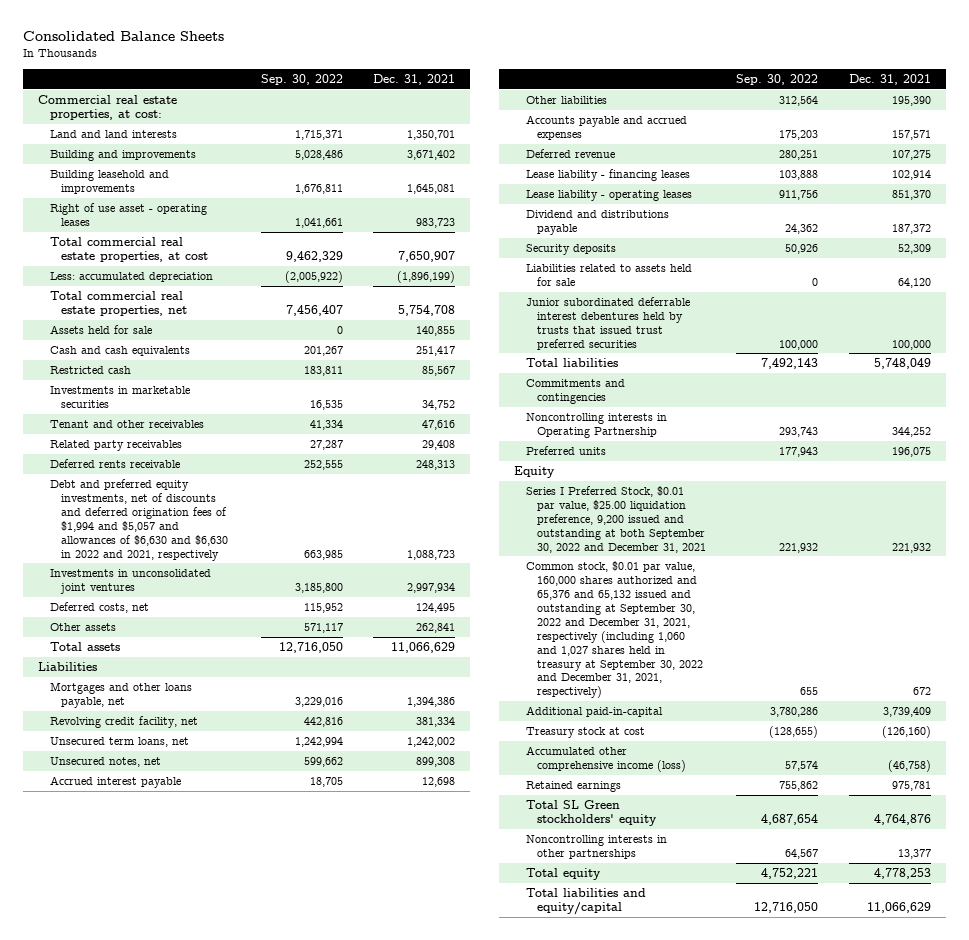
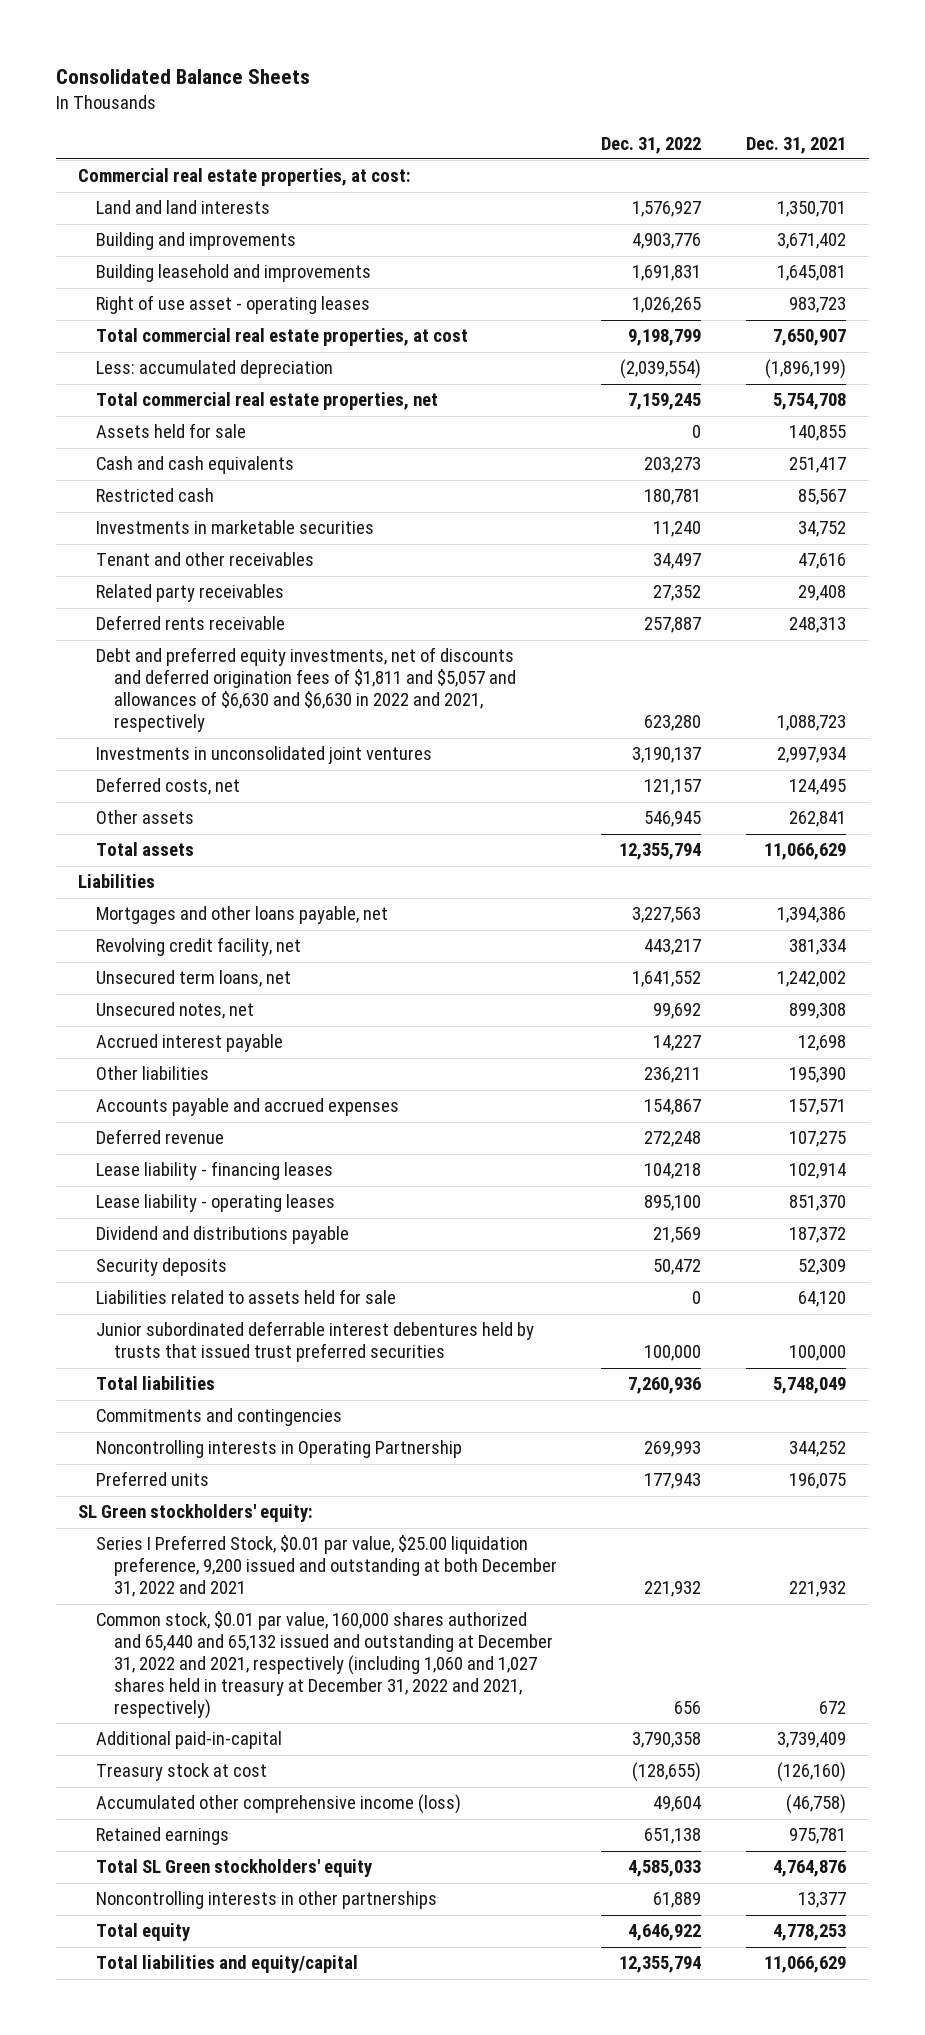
- | Sep. 30, 2022 | Dec. 31, 2021
+ | Dec. 31, 2022 | Dec. 31, 2021
- Debt and preferred equity investments, net of discounts and deferred origination fees of $1,994 and $5,057 and allowances of $6,630 and $6,630 in 2022 and 2021, respectively | 663,985 | 1,088,723
+ Debt and preferred equity investments, net of discounts and deferred origination fees of $1,811 and $5,057 and allowances of $6,630 and $6,630 in 2022 and 2021, respectively | 623,280 | 1,088,723
- Equity
- Series I Preferred Stock, $0.01 par value, $25.00 liquidation preference, 9,200 issued and outstanding at both September 30, 2022 and December 31, 2021 | 221,932 | 221,932
- Common stock, $0.01 par value, 160,000 shares authorized and 65,376 and 65,132 issued and outstanding at September 30, 2022 and December 31, 2021, respectively (including 1,060 and 1,027 shares held in treasury at September 30, 2022 and December 31, 2021, respectively) | 655 | 672
+ SL Green stockholders' equity:
+ Series I Preferred Stock, $0.01 par value, $25.00 liquidation preference, 9,200 issued and outstanding at both December 31, 2022 and 2021 | 221,932 | 221,932
+ Common stock, $0.01 par value, 160,000 shares authorized and 65,440 and 65,132 issued and outstanding at December 31, 2022 and 2021, respectively (including 1,060 and 1,027 shares held in treasury at December 31, 2022 and 2021, respectively) | 656 | 672

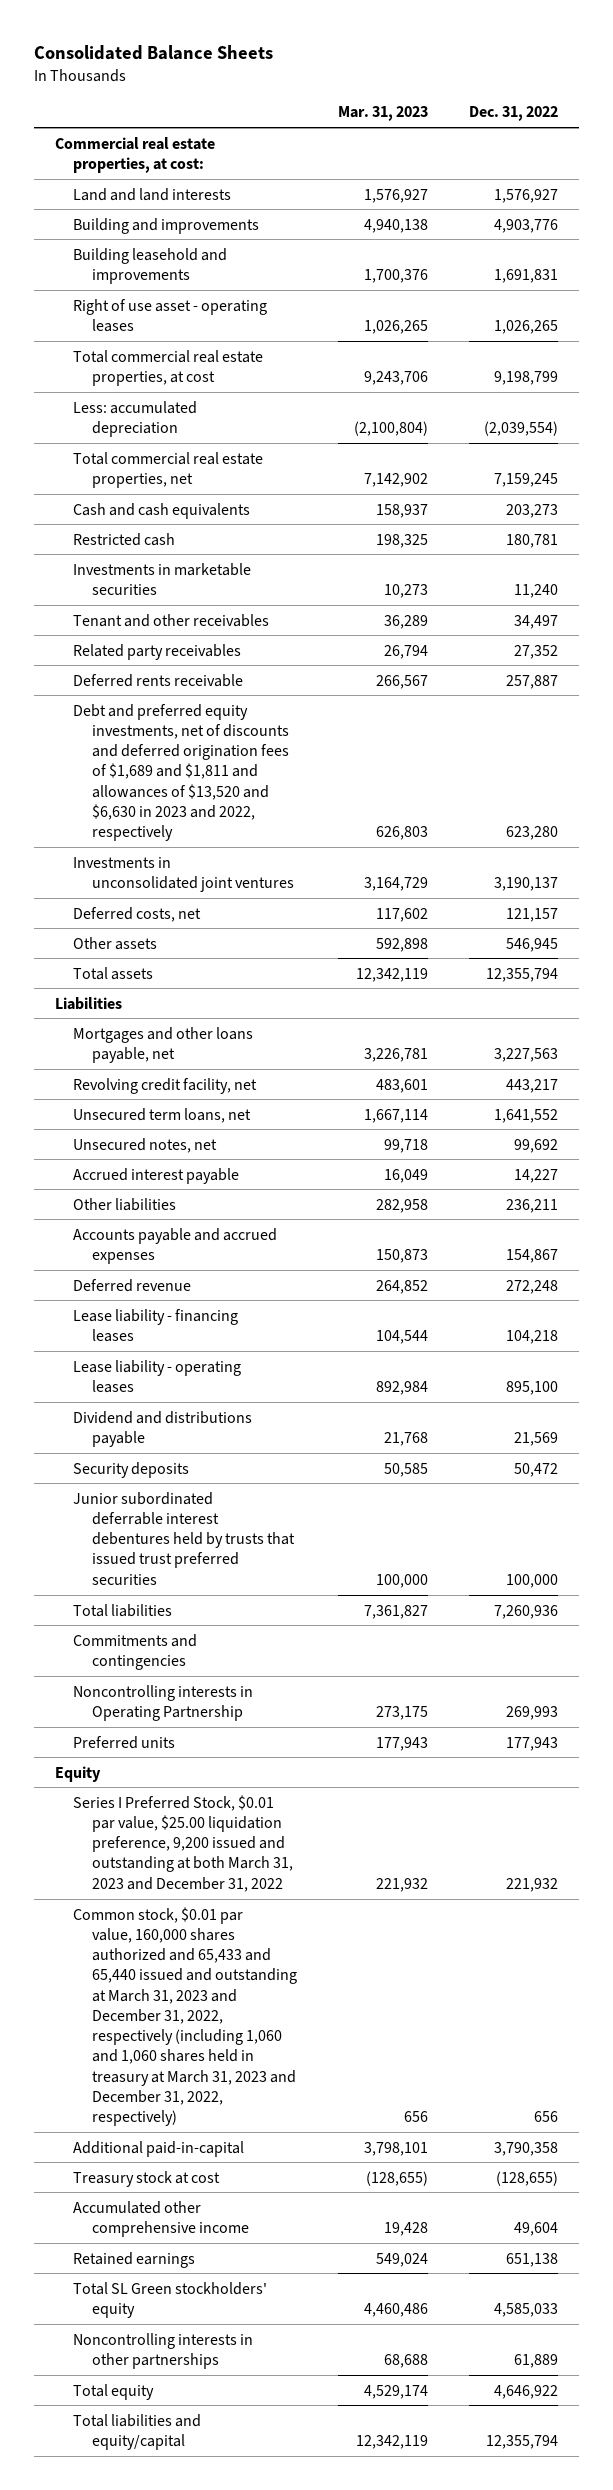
- | Dec. 31, 2022 | Dec. 31, 2021
+ | Mar. 31, 2023 | Dec. 31, 2022
- Assets held for sale | 0 | 140,855
- Debt and preferred equity investments, net of discounts and deferred origination fees of $1,811 and $5,057 and allowances of $6,630 and $6,630 in 2022 and 2021, respectively | 623,280 | 1,088,723
+ Debt and preferred equity investments, net of discounts and deferred origination fees of $1,689 and $1,811 and allowances of $13,520 and $6,630 in 2023 and 2022, respectively | 626,803 | 623,280
- Liabilities related to assets held for sale | 0 | 64,120
- SL Green stockholders' equity:
- Series I Preferred Stock, $0.01 par value, $25.00 liquidation preference, 9,200 issued and outstanding at both December 31, 2022 and 2021 | 221,932 | 221,932
- Common stock, $0.01 par value, 160,000 shares authorized and 65,440 and 65,132 issued and outstanding at December 31, 2022 and 2021, respectively (including 1,060 and 1,027 shares held in treasury at December 31, 2022 and 2021, respectively) | 656 | 672
+ Equity
+ Series I Preferred Stock, $0.01 par value, $25.00 liquidation preference, 9,200 issued and outstanding at both March 31, 2023 and December 31, 2022 | 221,932 | 221,932
+ Common stock, $0.01 par value, 160,000 shares authorized and 65,433 and 65,440 issued and outstanding at March 31, 2023 and December 31, 2022, respectively (including 1,060 and 1,060 shares held in treasury at March 31, 2023 and December 31, 2022, respectively) | 656 | 656
- Accumulated other comprehensive income (loss) | 49,604 | (46,758)
+ Accumulated other comprehensive income | 19,428 | 49,604

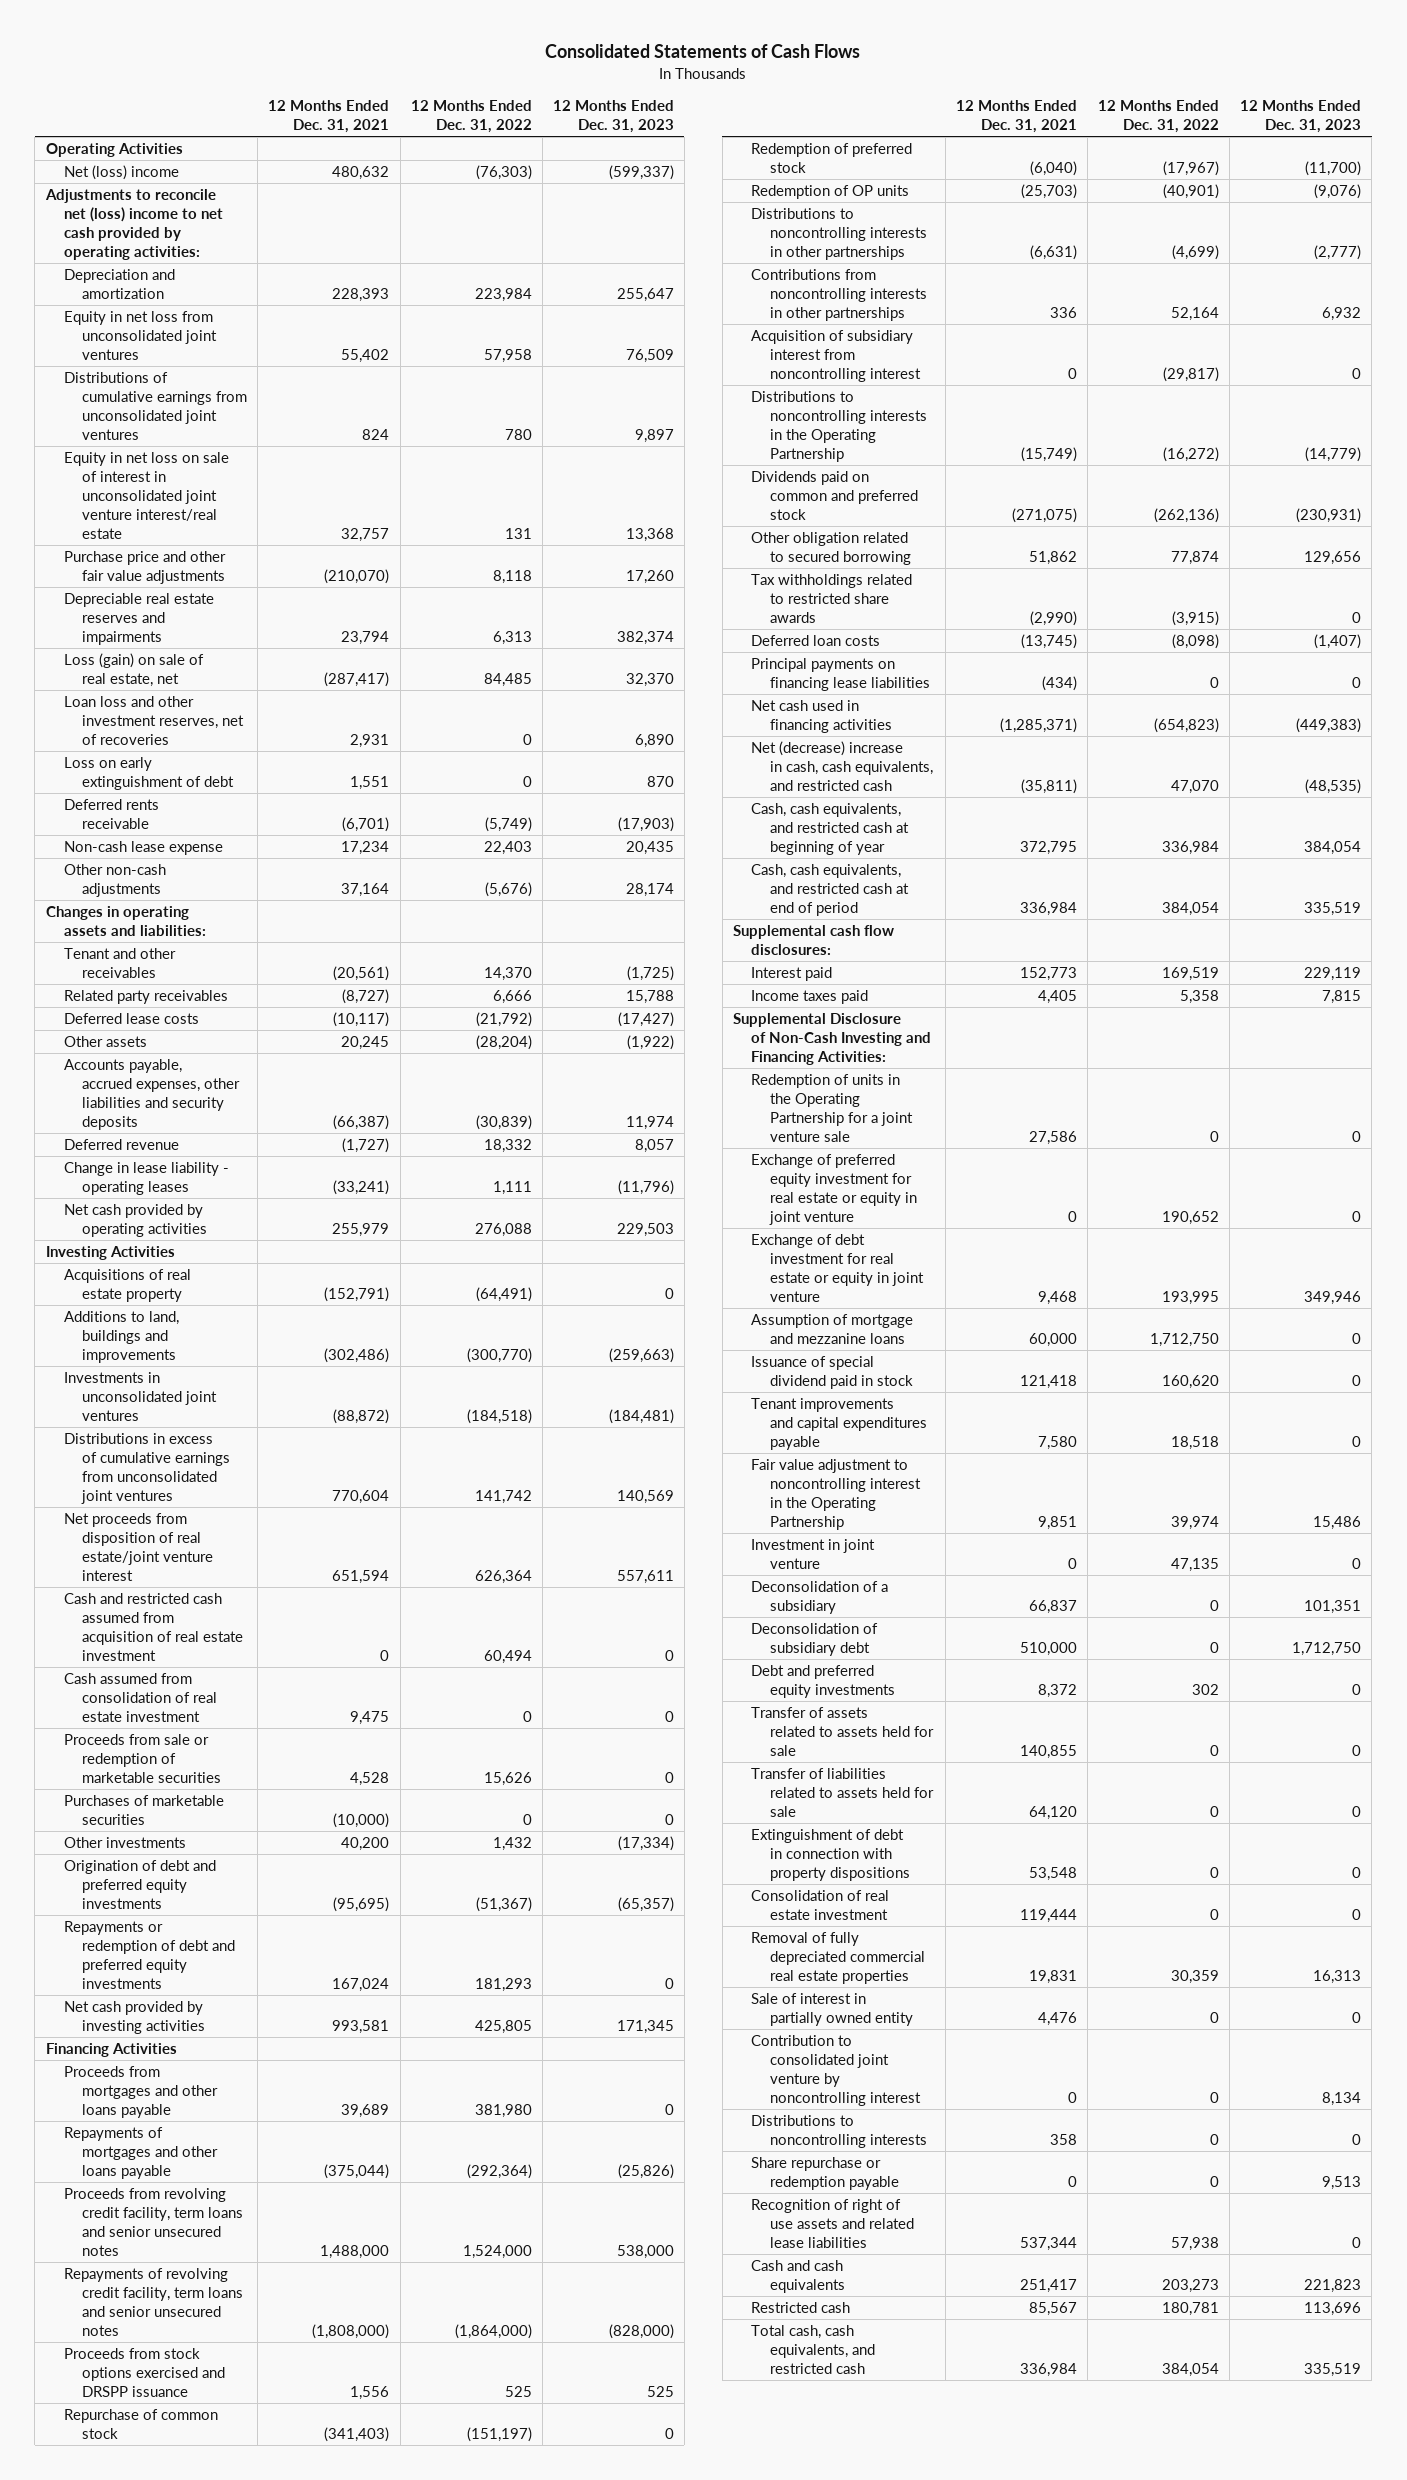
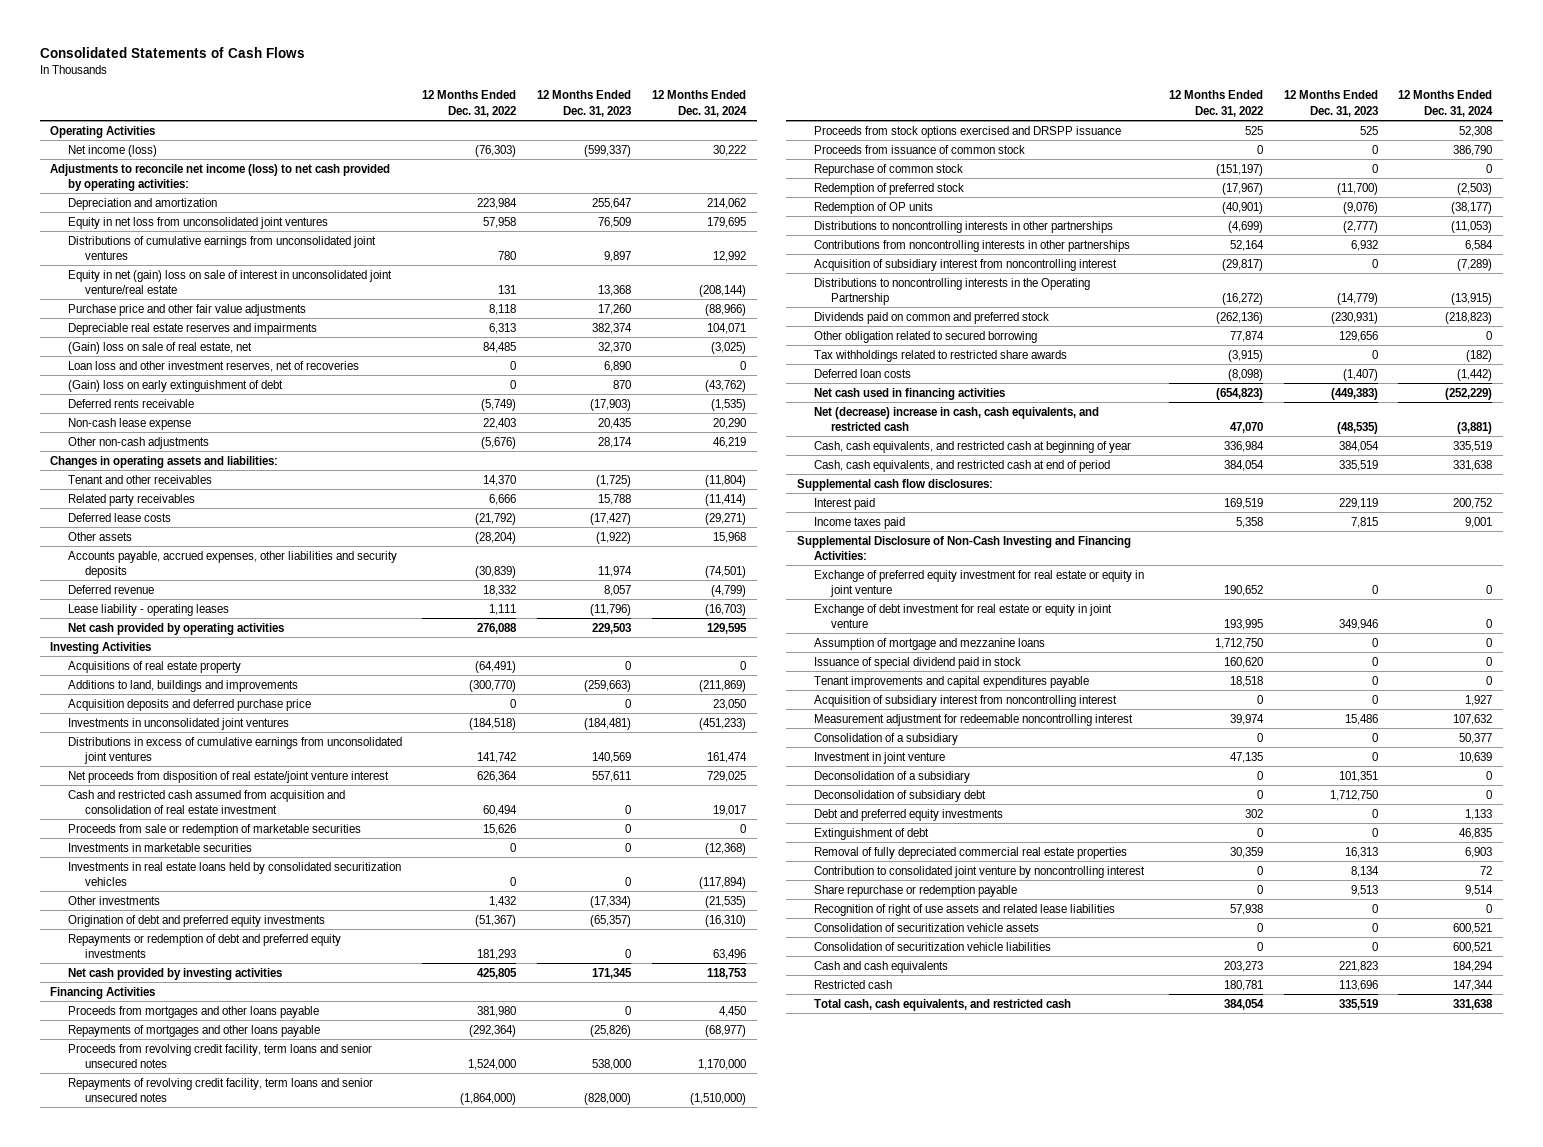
- | 12 Months Ended Dec. 31, 2021 | 12 Months Ended Dec. 31, 2022 | 12 Months Ended Dec. 31, 2023
+ | 12 Months Ended Dec. 31, 2022 | 12 Months Ended Dec. 31, 2023 | 12 Months Ended Dec. 31, 2024
- Net (loss) income | 480,632 | (76,303) | (599,337)
- Adjustments to reconcile net (loss) income to net cash provided by operating activities:
+ Net income (loss) | (76,303) | (599,337) | 30,222
+ Adjustments to reconcile net income (loss) to net cash provided by operating activities:
- Equity in net loss on sale of interest in unconsolidated joint venture interest/real estate | 32,757 | 131 | 13,368
+ Equity in net (gain) loss on sale of interest in unconsolidated joint venture/real estate | 131 | 13,368 | (208,144)
- Loss (gain) on sale of real estate, net | (287,417) | 84,485 | 32,370
+ (Gain) loss on sale of real estate, net | 84,485 | 32,370 | (3,025)
- Loss on early extinguishment of debt | 1,551 | 0 | 870
+ (Gain) loss on early extinguishment of debt | 0 | 870 | (43,762)
- Change in lease liability - operating leases | (33,241) | 1,111 | (11,796)
+ Lease liability - operating leases | 1,111 | (11,796) | (16,703)
+ Acquisition deposits and deferred purchase price | 0 | 0 | 23,050
- Cash and restricted cash assumed from acquisition of real estate investment | 0 | 60,494 | 0
- Cash assumed from consolidation of real estate investment | 9,475 | 0 | 0
+ Cash and restricted cash assumed from acquisition and consolidation of real estate investment | 60,494 | 0 | 19,017
- Purchases of marketable securities | (10,000) | 0 | 0
+ Investments in marketable securities | 0 | 0 | (12,368)
+ Investments in real estate loans held by consolidated securitization vehicles | 0 | 0 | (117,894)
+ Proceeds from issuance of common stock | 0 | 0 | 386,790
- Principal payments on financing lease liabilities | (434) | 0 | 0
- Redemption of units in the Operating Partnership for a joint venture sale | 27,586 | 0 | 0
- Fair value adjustment to noncontrolling interest in the Operating Partnership | 9,851 | 39,974 | 15,486
+ Acquisition of subsidiary interest from noncontrolling interest | 0 | 0 | 1,927
+ Measurement adjustment for redeemable noncontrolling interest | 39,974 | 15,486 | 107,632
+ Consolidation of a subsidiary | 0 | 0 | 50,377
- Transfer of assets related to assets held for sale | 140,855 | 0 | 0
- Transfer of liabilities related to assets held for sale | 64,120 | 0 | 0
- Extinguishment of debt in connection with property dispositions | 53,548 | 0 | 0
- Consolidation of real estate investment | 119,444 | 0 | 0
+ Extinguishment of debt | 0 | 0 | 46,835
- Sale of interest in partially owned entity | 4,476 | 0 | 0
- Distributions to noncontrolling interests | 358 | 0 | 0
+ Consolidation of securitization vehicle assets | 0 | 0 | 600,521
+ Consolidation of securitization vehicle liabilities | 0 | 0 | 600,521

